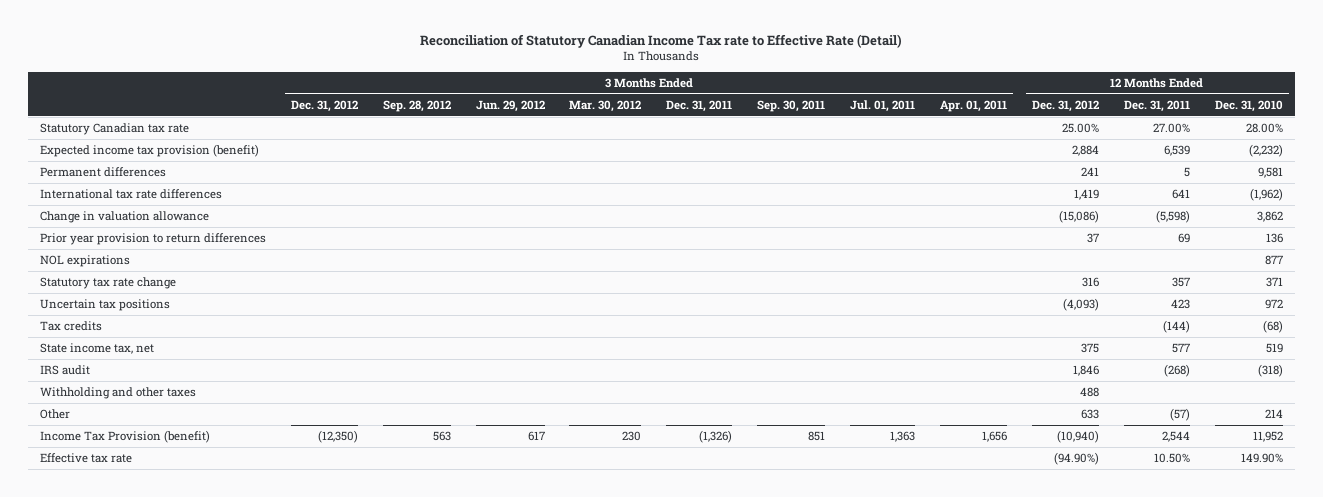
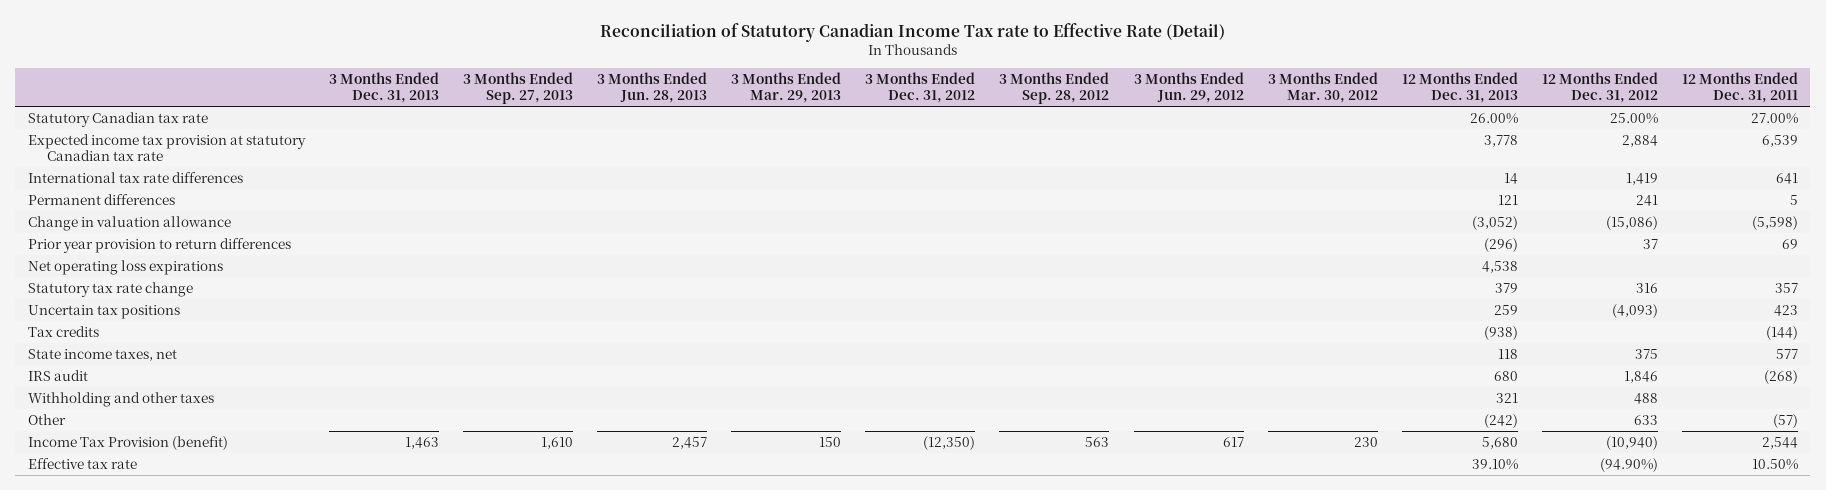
- | 3 Months Ended Dec. 31, 2012 | 3 Months Ended Sep. 28, 2012 | 3 Months Ended Jun. 29, 2012 | 3 Months Ended Mar. 30, 2012 | 3 Months Ended Dec. 31, 2011 | 3 Months Ended Sep. 30, 2011 | 3 Months Ended Jul. 01, 2011 | 3 Months Ended Apr. 01, 2011 | 12 Months Ended Dec. 31, 2012 | 12 Months Ended Dec. 31, 2011 | 12 Months Ended Dec. 31, 2010
+ | 3 Months Ended Dec. 31, 2013 | 3 Months Ended Sep. 27, 2013 | 3 Months Ended Jun. 28, 2013 | 3 Months Ended Mar. 29, 2013 | 3 Months Ended Dec. 31, 2012 | 3 Months Ended Sep. 28, 2012 | 3 Months Ended Jun. 29, 2012 | 3 Months Ended Mar. 30, 2012 | 12 Months Ended Dec. 31, 2013 | 12 Months Ended Dec. 31, 2012 | 12 Months Ended Dec. 31, 2011
- Expected income tax provision (benefit) | | | | | | | | | 2,884 | 6,539 | (2,232)
+ Expected income tax provision at statutory Canadian tax rate | | | | | | | | | 3,778 | 2,884 | 6,539
moved down: Permanent differences | | | | | | | | | 121 | 241 | 5
- NOL expirations | | | | | | | | | | | 877
+ Net operating loss expirations | | | | | | | | | 4,538 | |
- State income tax, net | | | | | | | | | 375 | 577 | 519
+ State income taxes, net | | | | | | | | | 118 | 375 | 577

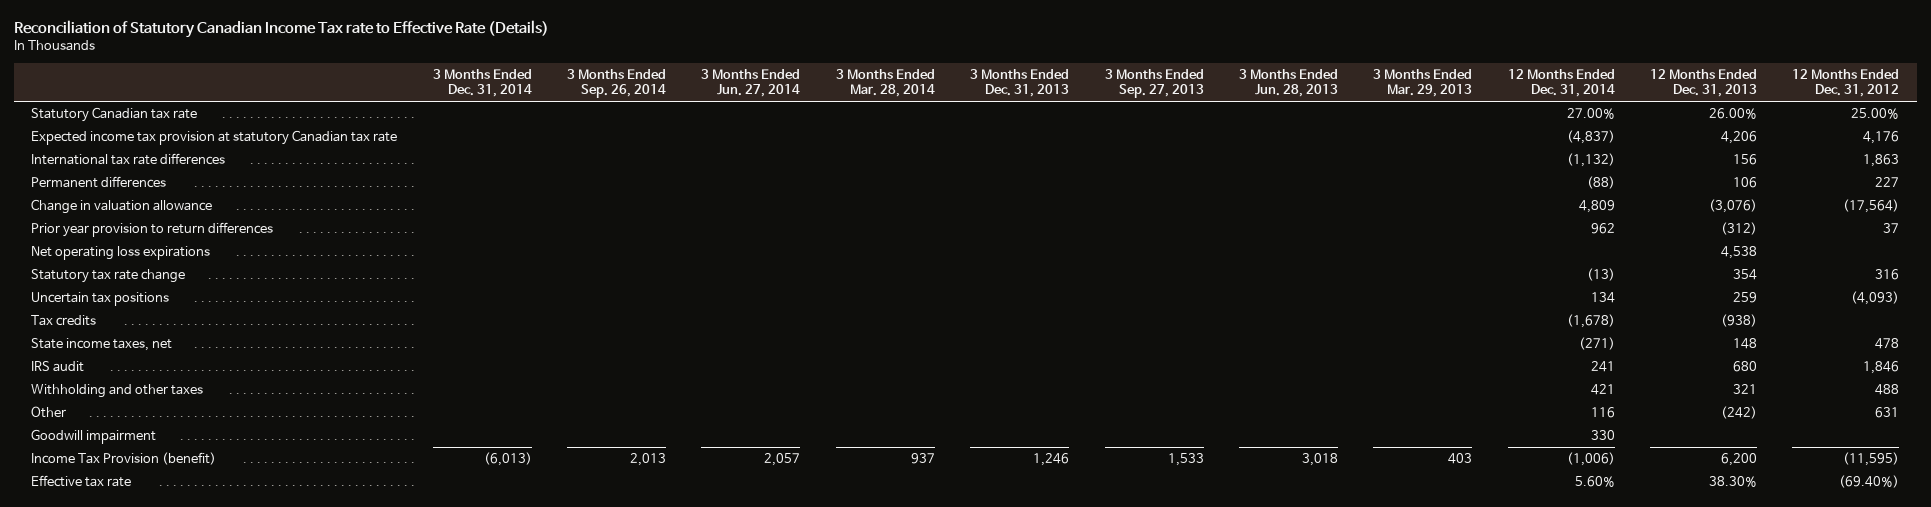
- Reconciliation of Statutory Canadian Income Tax rate to Effective Rate (Detail)
+ Reconciliation of Statutory Canadian Income Tax rate to Effective Rate (Details)
- | 3 Months Ended Dec. 31, 2013 | 3 Months Ended Sep. 27, 2013 | 3 Months Ended Jun. 28, 2013 | 3 Months Ended Mar. 29, 2013 | 3 Months Ended Dec. 31, 2012 | 3 Months Ended Sep. 28, 2012 | 3 Months Ended Jun. 29, 2012 | 3 Months Ended Mar. 30, 2012 | 12 Months Ended Dec. 31, 2013 | 12 Months Ended Dec. 31, 2012 | 12 Months Ended Dec. 31, 2011
+ | 3 Months Ended Dec. 31, 2014 | 3 Months Ended Sep. 26, 2014 | 3 Months Ended Jun. 27, 2014 | 3 Months Ended Mar. 28, 2014 | 3 Months Ended Dec. 31, 2013 | 3 Months Ended Sep. 27, 2013 | 3 Months Ended Jun. 28, 2013 | 3 Months Ended Mar. 29, 2013 | 12 Months Ended Dec. 31, 2014 | 12 Months Ended Dec. 31, 2013 | 12 Months Ended Dec. 31, 2012
- Expected income tax provision at statutory Canadian tax rate | | | | | | | | | 3,778 | 2,884 | 6,539
- International tax rate differences | | | | | | | | | 14 | 1,419 | 641
- Permanent differences | | | | | | | | | 121 | 241 | 5
- Change in valuation allowance | | | | | | | | | (3,052) | (15,086) | (5,598)
- Prior year provision to return differences | | | | | | | | | (296) | 37 | 69
+ Expected income tax provision at statutory Canadian tax rate | | | | | | | | | (4,837) | 4,206 | 4,176
+ International tax rate differences | | | | | | | | | (1,132) | 156 | 1,863
+ Permanent differences | | | | | | | | | (88) | 106 | 227
+ Change in valuation allowance | | | | | | | | | 4,809 | (3,076) | (17,564)
+ Prior year provision to return differences | | | | | | | | | 962 | (312) | 37
- Statutory tax rate change | | | | | | | | | 379 | 316 | 357
+ Statutory tax rate change | | | | | | | | | (13) | 354 | 316
- State income taxes, net | | | | | | | | | 118 | 375 | 577
+ State income taxes, net | | | | | | | | | (271) | 148 | 478
- Other | | | | | | | | | (242) | 633 | (57)
- Income Tax Provision (benefit) | 1,463 | 1,610 | 2,457 | 150 | (12,350) | 563 | 617 | 230 | 5,680 | (10,940) | 2,544
- Effective tax rate | | | | | | | | | 39.10% | (94.90%) | 10.50%
+ Other | | | | | | | | | 116 | (242) | 631
+ Goodwill impairment | | | | | | | | | 330 | |
+ Income Tax Provision (benefit) | (6,013) | 2,013 | 2,057 | 937 | 1,246 | 1,533 | 3,018 | 403 | (1,006) | 6,200 | (11,595)
+ Effective tax rate | | | | | | | | | 5.60% | 38.30% | (69.40%)

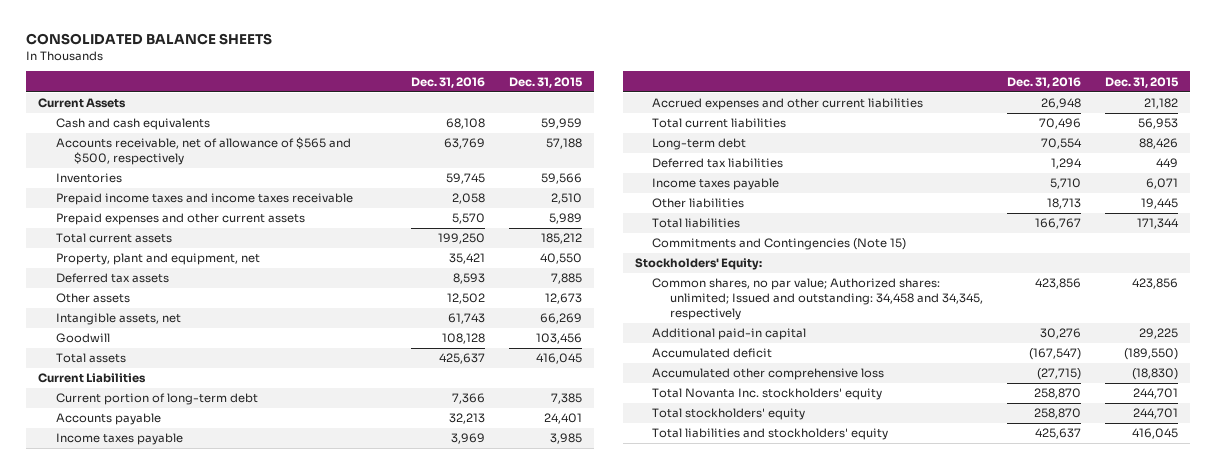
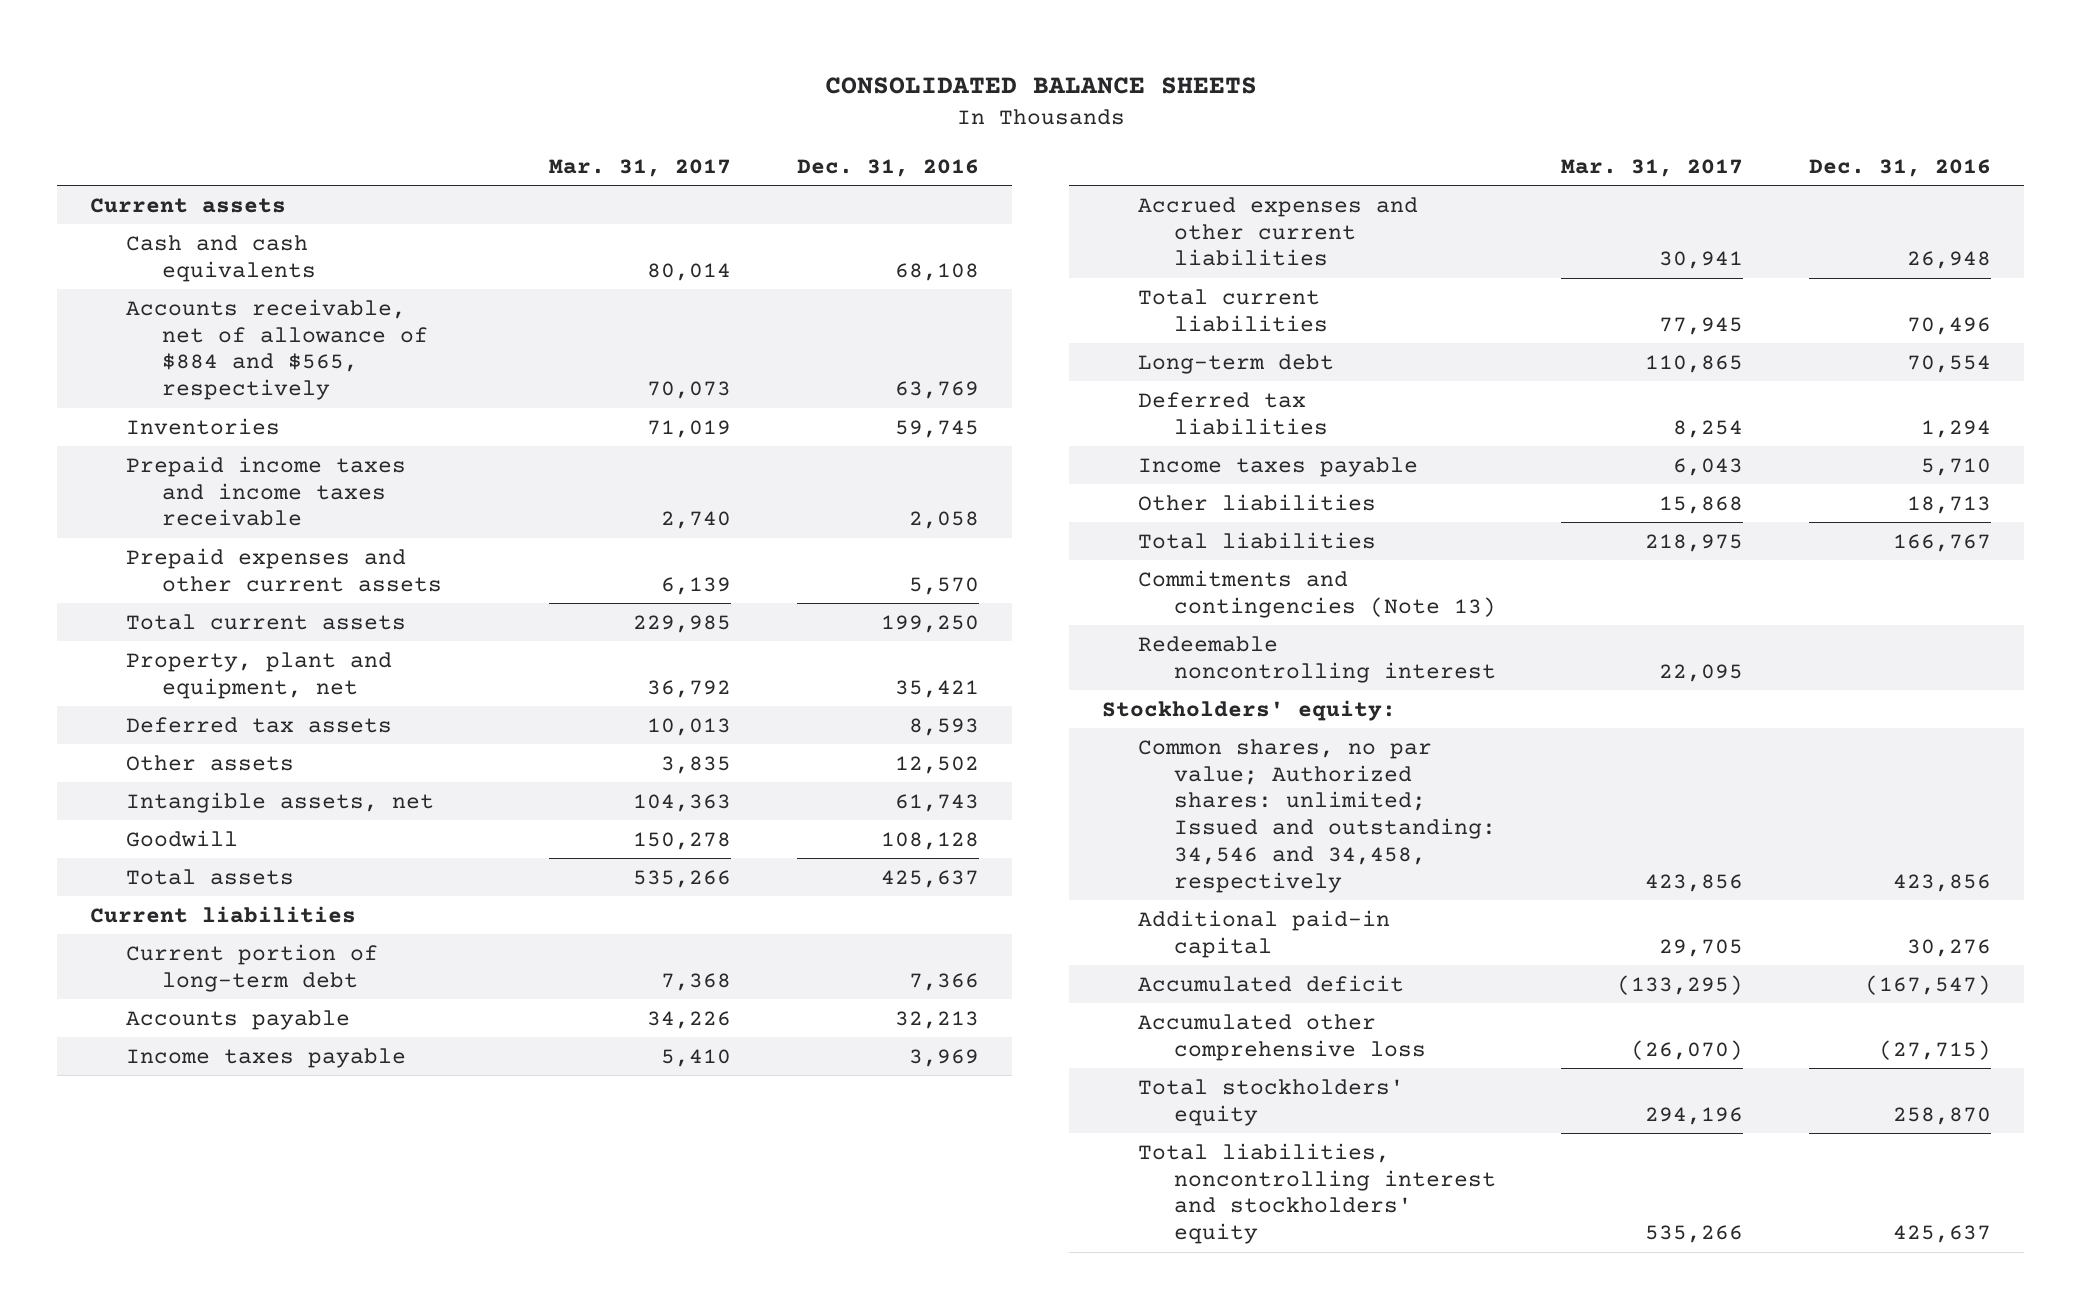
- | Dec. 31, 2016 | Dec. 31, 2015
+ | Mar. 31, 2017 | Dec. 31, 2016
- Current Assets
+ Current assets
- Accounts receivable, net of allowance of $565 and $500, respectively | 63,769 | 57,188
+ Accounts receivable, net of allowance of $884 and $565, respectively | 70,073 | 63,769
- Current Liabilities
+ Current liabilities
- Commitments and Contingencies (Note 15)
- Stockholders' Equity:
- Common shares, no par value; Authorized shares: unlimited; Issued and outstanding: 34,458 and 34,345, respectively | 423,856 | 423,856
+ Commitments and contingencies (Note 13)
+ Redeemable noncontrolling interest | 22,095 |
+ Stockholders' equity:
+ Common shares, no par value; Authorized shares: unlimited; Issued and outstanding: 34,546 and 34,458, respectively | 423,856 | 423,856
- Total Novanta Inc. stockholders' equity | 258,870 | 244,701
- Total liabilities and stockholders' equity | 425,637 | 416,045
+ Total liabilities, noncontrolling interest and stockholders' equity | 535,266 | 425,637

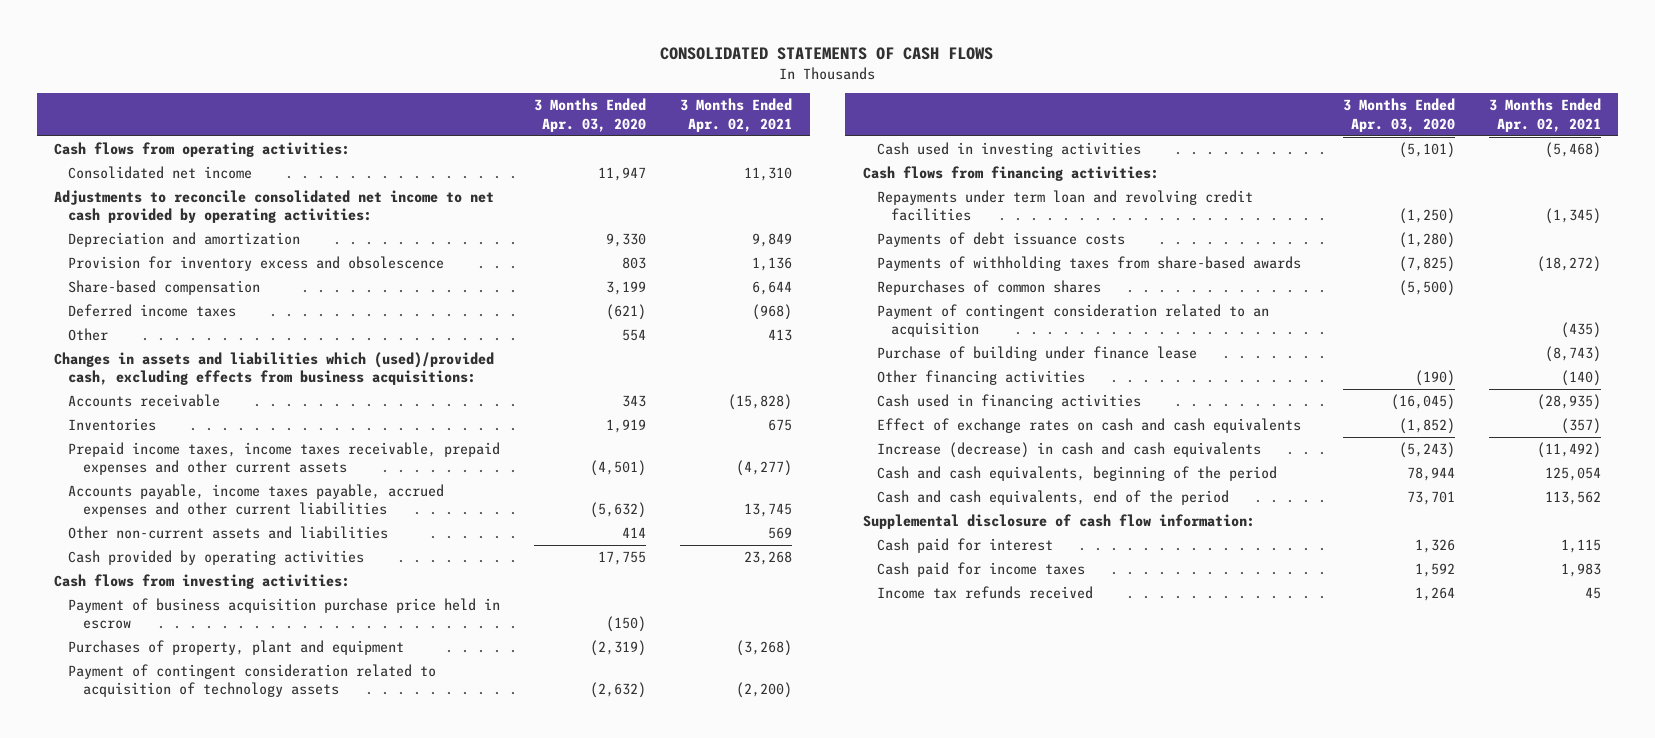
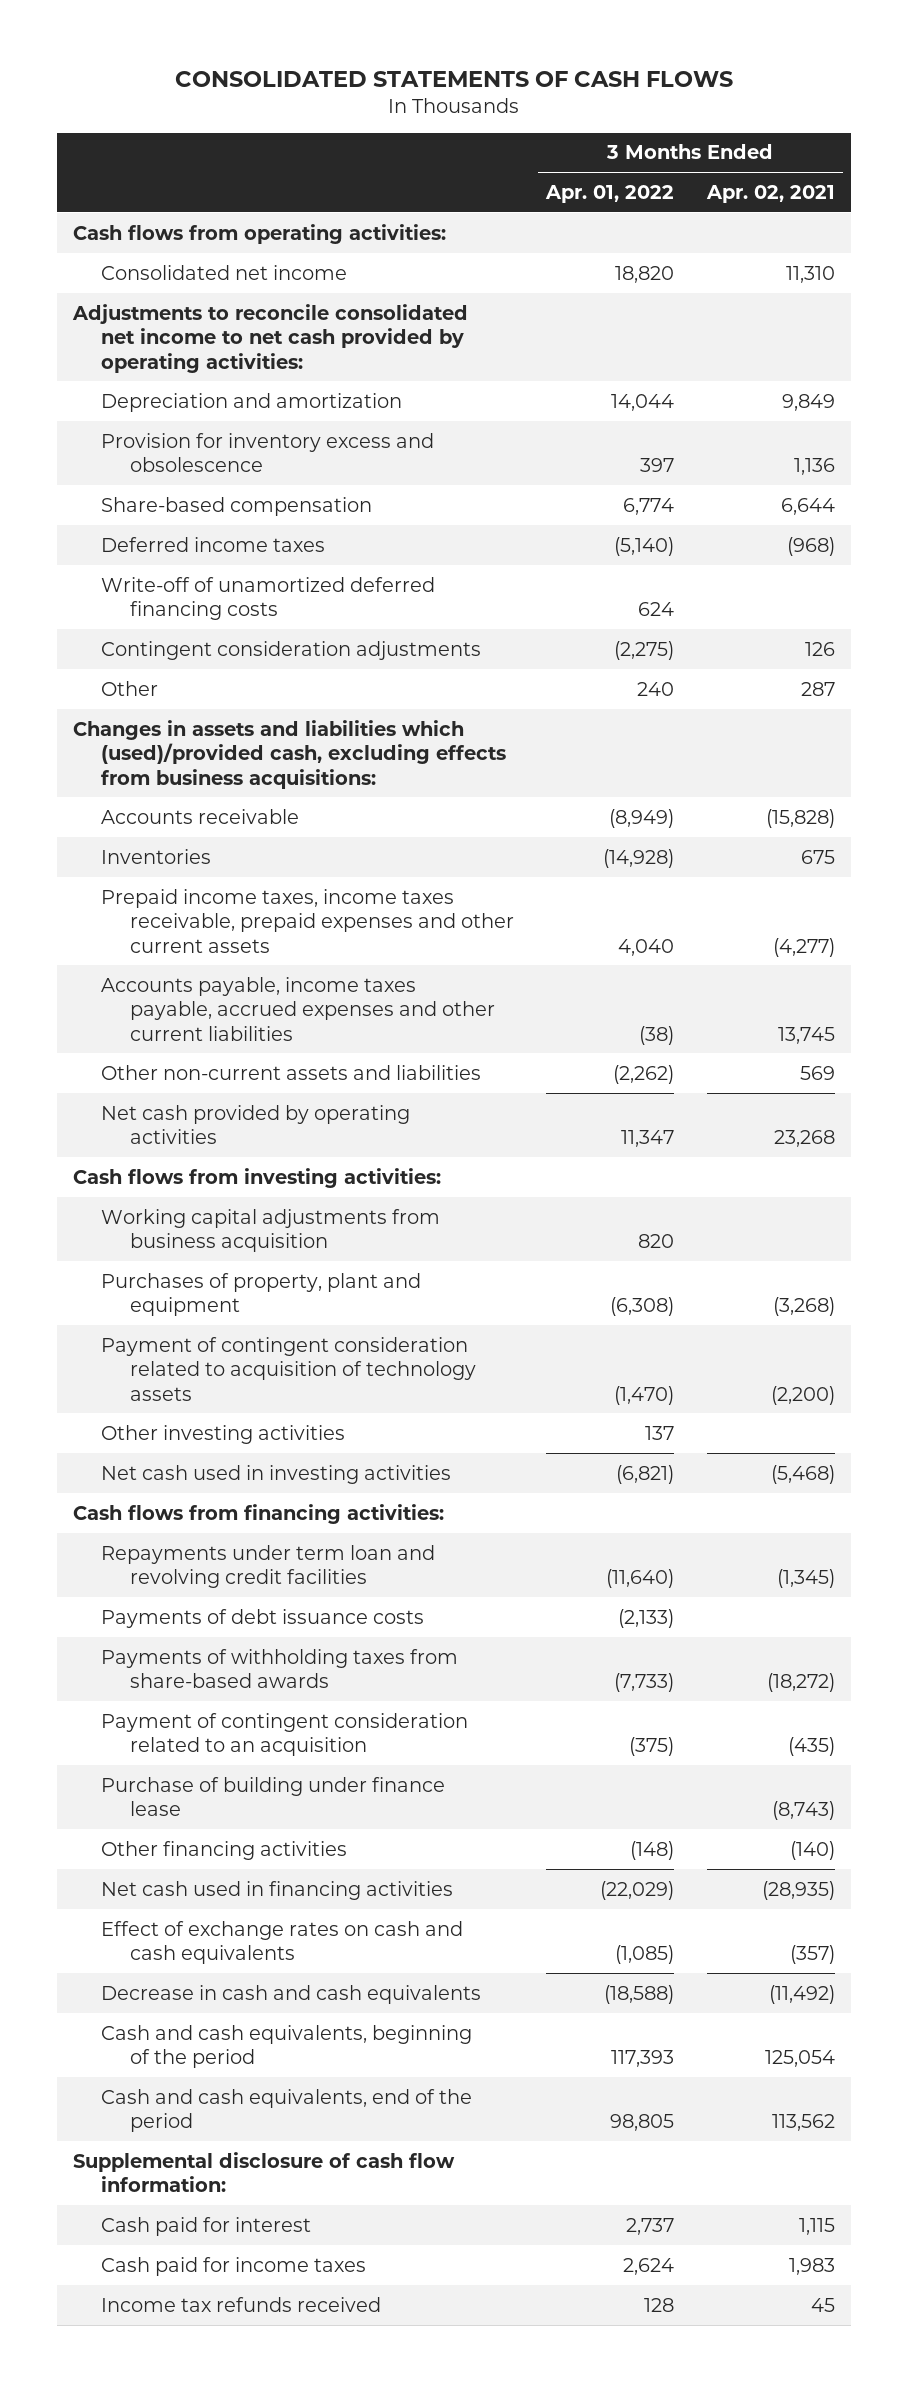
- | 3 Months Ended Apr. 03, 2020 | 3 Months Ended Apr. 02, 2021
+ | 3 Months Ended Apr. 01, 2022 | 3 Months Ended Apr. 02, 2021
- Other | 554 | 413
+ Write-off of unamortized deferred financing costs | 624 |
+ Contingent consideration adjustments | (2,275) | 126
+ Other | 240 | 287
- Cash provided by operating activities | 17,755 | 23,268
+ Net cash provided by operating activities | 11,347 | 23,268
- Payment of business acquisition purchase price held in escrow | (150) |
+ Working capital adjustments from business acquisition | 820 |
- Cash used in investing activities | (5,101) | (5,468)
+ Other investing activities | 137 |
+ Net cash used in investing activities | (6,821) | (5,468)
- Repurchases of common shares | (5,500) |
- Cash used in financing activities | (16,045) | (28,935)
+ Net cash used in financing activities | (22,029) | (28,935)
- Increase (decrease) in cash and cash equivalents | (5,243) | (11,492)
+ Decrease in cash and cash equivalents | (18,588) | (11,492)

